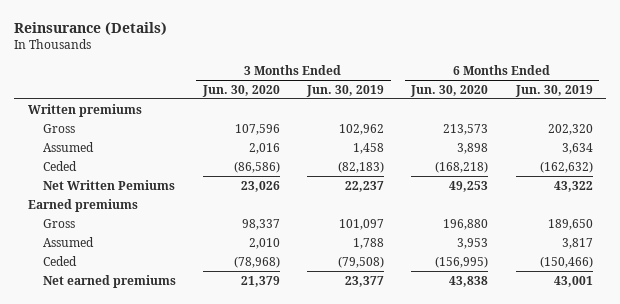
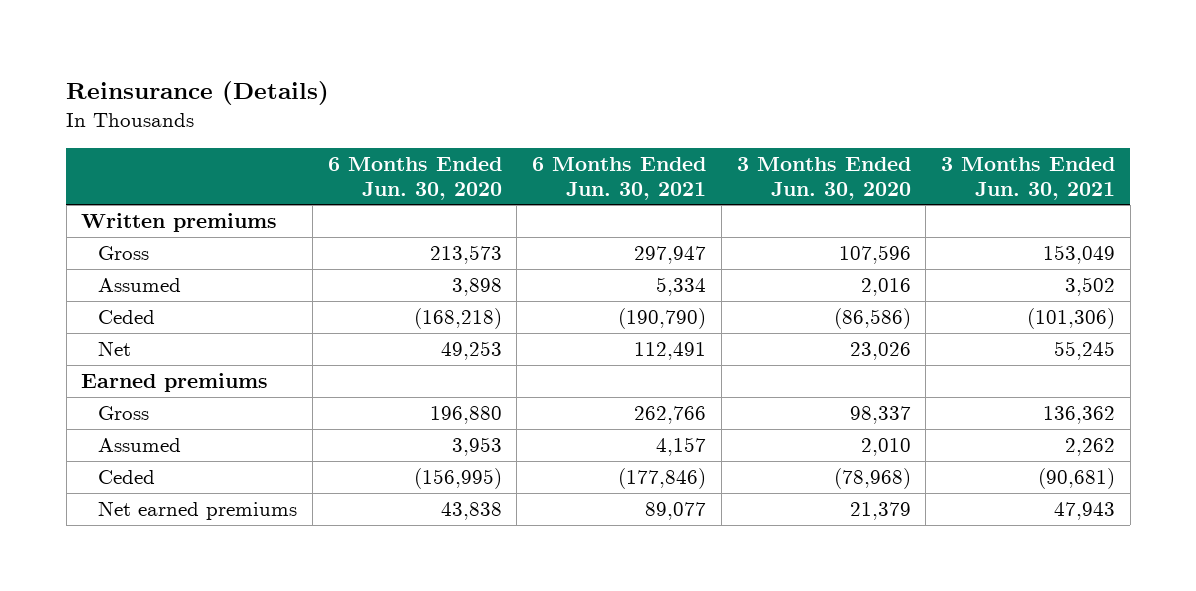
- | 3 Months Ended Jun. 30, 2020 | 3 Months Ended Jun. 30, 2019 | 6 Months Ended Jun. 30, 2020 | 6 Months Ended Jun. 30, 2019
+ | 6 Months Ended Jun. 30, 2020 | 6 Months Ended Jun. 30, 2021 | 3 Months Ended Jun. 30, 2020 | 3 Months Ended Jun. 30, 2021
- Net Written Pemiums | 23,026 | 22,237 | 49,253 | 43,322
+ Net | 49,253 | 112,491 | 23,026 | 55,245

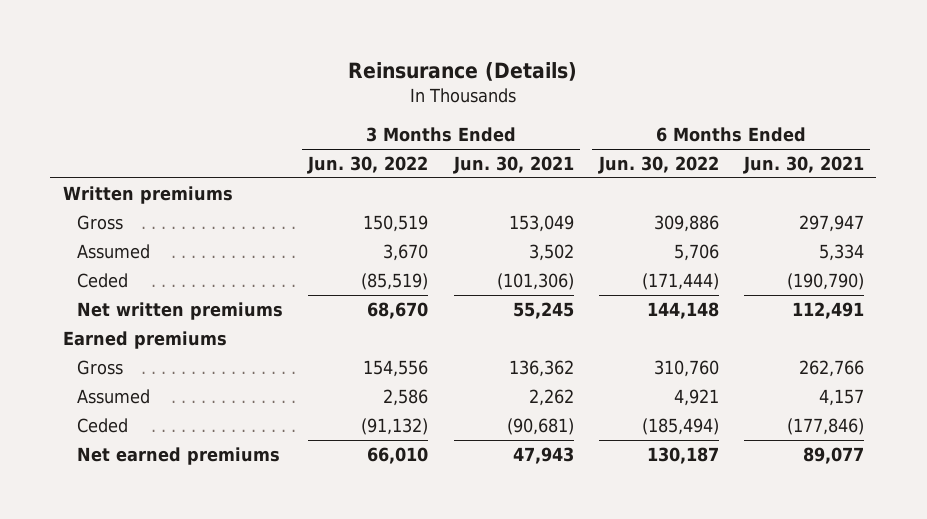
- | 6 Months Ended Jun. 30, 2020 | 6 Months Ended Jun. 30, 2021 | 3 Months Ended Jun. 30, 2020 | 3 Months Ended Jun. 30, 2021
+ | 3 Months Ended Jun. 30, 2022 | 3 Months Ended Jun. 30, 2021 | 6 Months Ended Jun. 30, 2022 | 6 Months Ended Jun. 30, 2021
- Net | 49,253 | 112,491 | 23,026 | 55,245
+ Net written premiums | 68,670 | 55,245 | 144,148 | 112,491

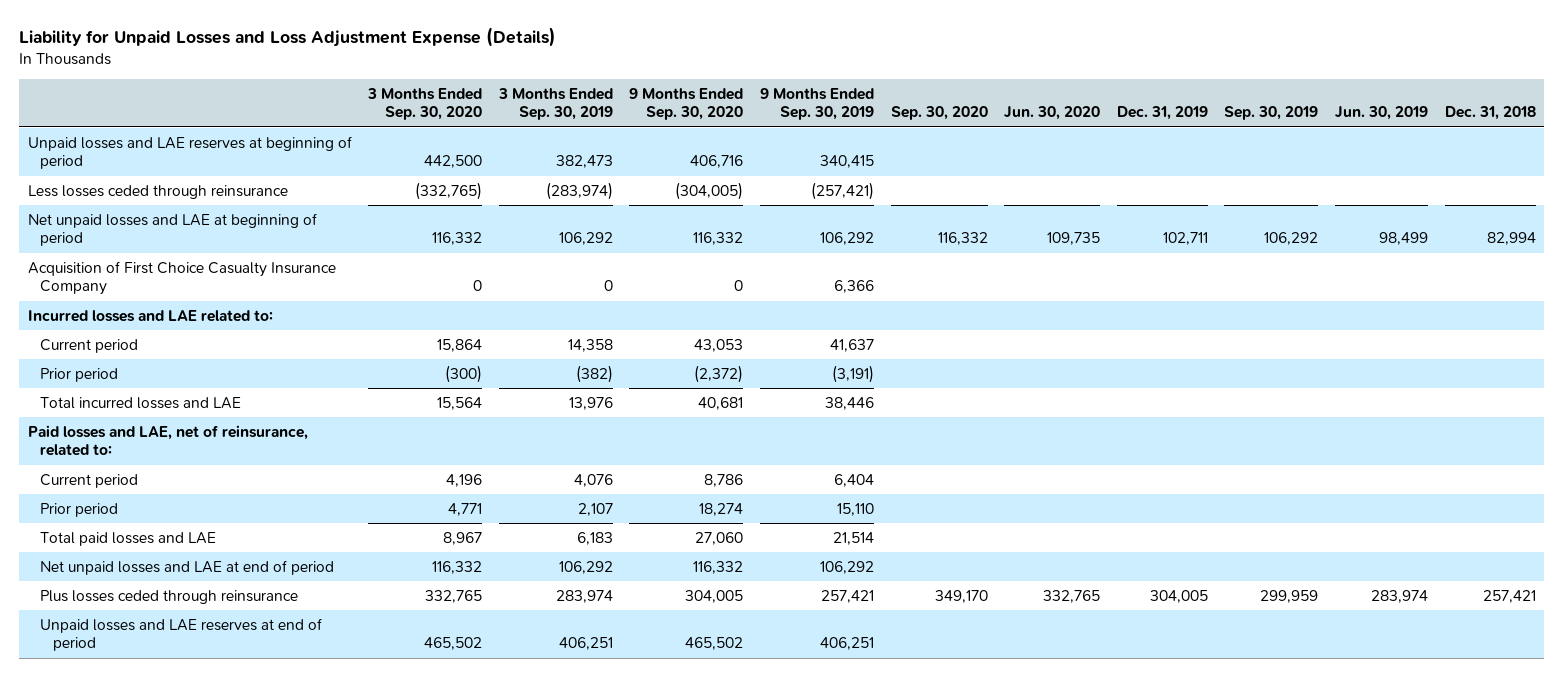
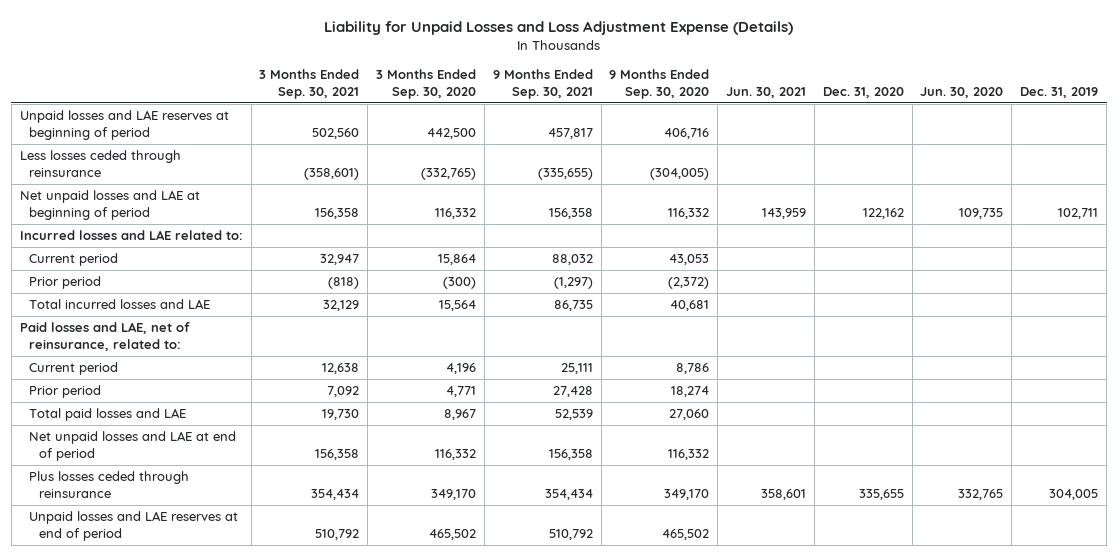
- | 3 Months Ended Sep. 30, 2020 | 3 Months Ended Sep. 30, 2019 | 9 Months Ended Sep. 30, 2020 | 9 Months Ended Sep. 30, 2019 | Sep. 30, 2020 | Jun. 30, 2020 | Dec. 31, 2019 | Sep. 30, 2019 | Jun. 30, 2019 | Dec. 31, 2018
+ | 3 Months Ended Sep. 30, 2021 | 3 Months Ended Sep. 30, 2020 | 9 Months Ended Sep. 30, 2021 | 9 Months Ended Sep. 30, 2020 | Jun. 30, 2021 | Dec. 31, 2020 | Jun. 30, 2020 | Dec. 31, 2019
- Acquisition of First Choice Casualty Insurance Company | 0 | 0 | 0 | 6,366 | | | | | |
- Plus losses ceded through reinsurance | 332,765 | 283,974 | 304,005 | 257,421 | 349,170 | 332,765 | 304,005 | 299,959 | 283,974 | 257,421
+ Plus losses ceded through reinsurance | 354,434 | 349,170 | 354,434 | 349,170 | 358,601 | 335,655 | 332,765 | 304,005

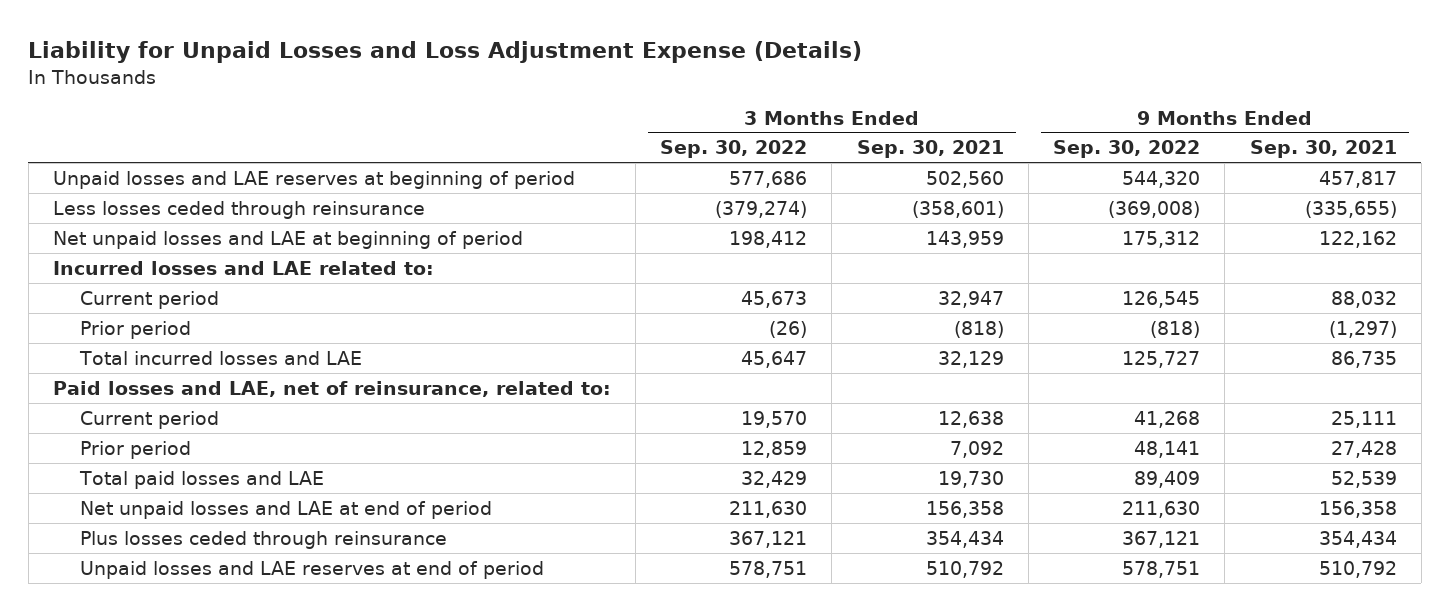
- | 3 Months Ended Sep. 30, 2021 | 3 Months Ended Sep. 30, 2020 | 9 Months Ended Sep. 30, 2021 | 9 Months Ended Sep. 30, 2020 | Jun. 30, 2021 | Dec. 31, 2020 | Jun. 30, 2020 | Dec. 31, 2019
+ | 3 Months Ended Sep. 30, 2022 | 3 Months Ended Sep. 30, 2021 | 9 Months Ended Sep. 30, 2022 | 9 Months Ended Sep. 30, 2021
- Net unpaid losses and LAE at beginning of period | 156,358 | 116,332 | 156,358 | 116,332 | 143,959 | 122,162 | 109,735 | 102,711
+ Net unpaid losses and LAE at beginning of period | 198,412 | 143,959 | 175,312 | 122,162

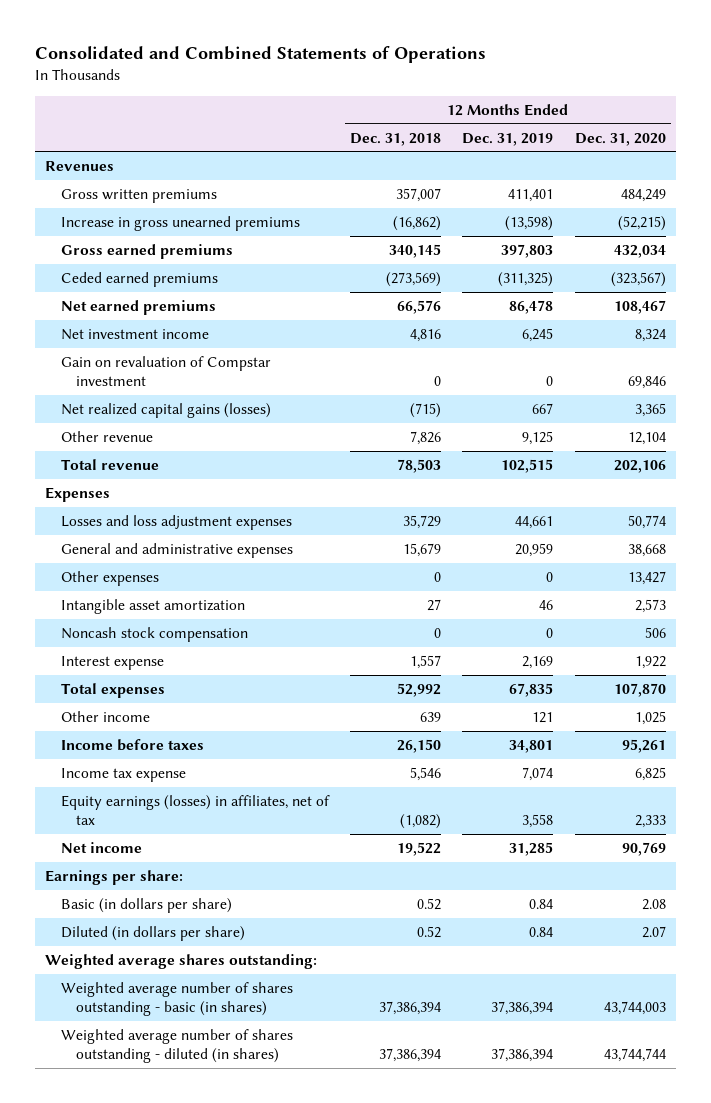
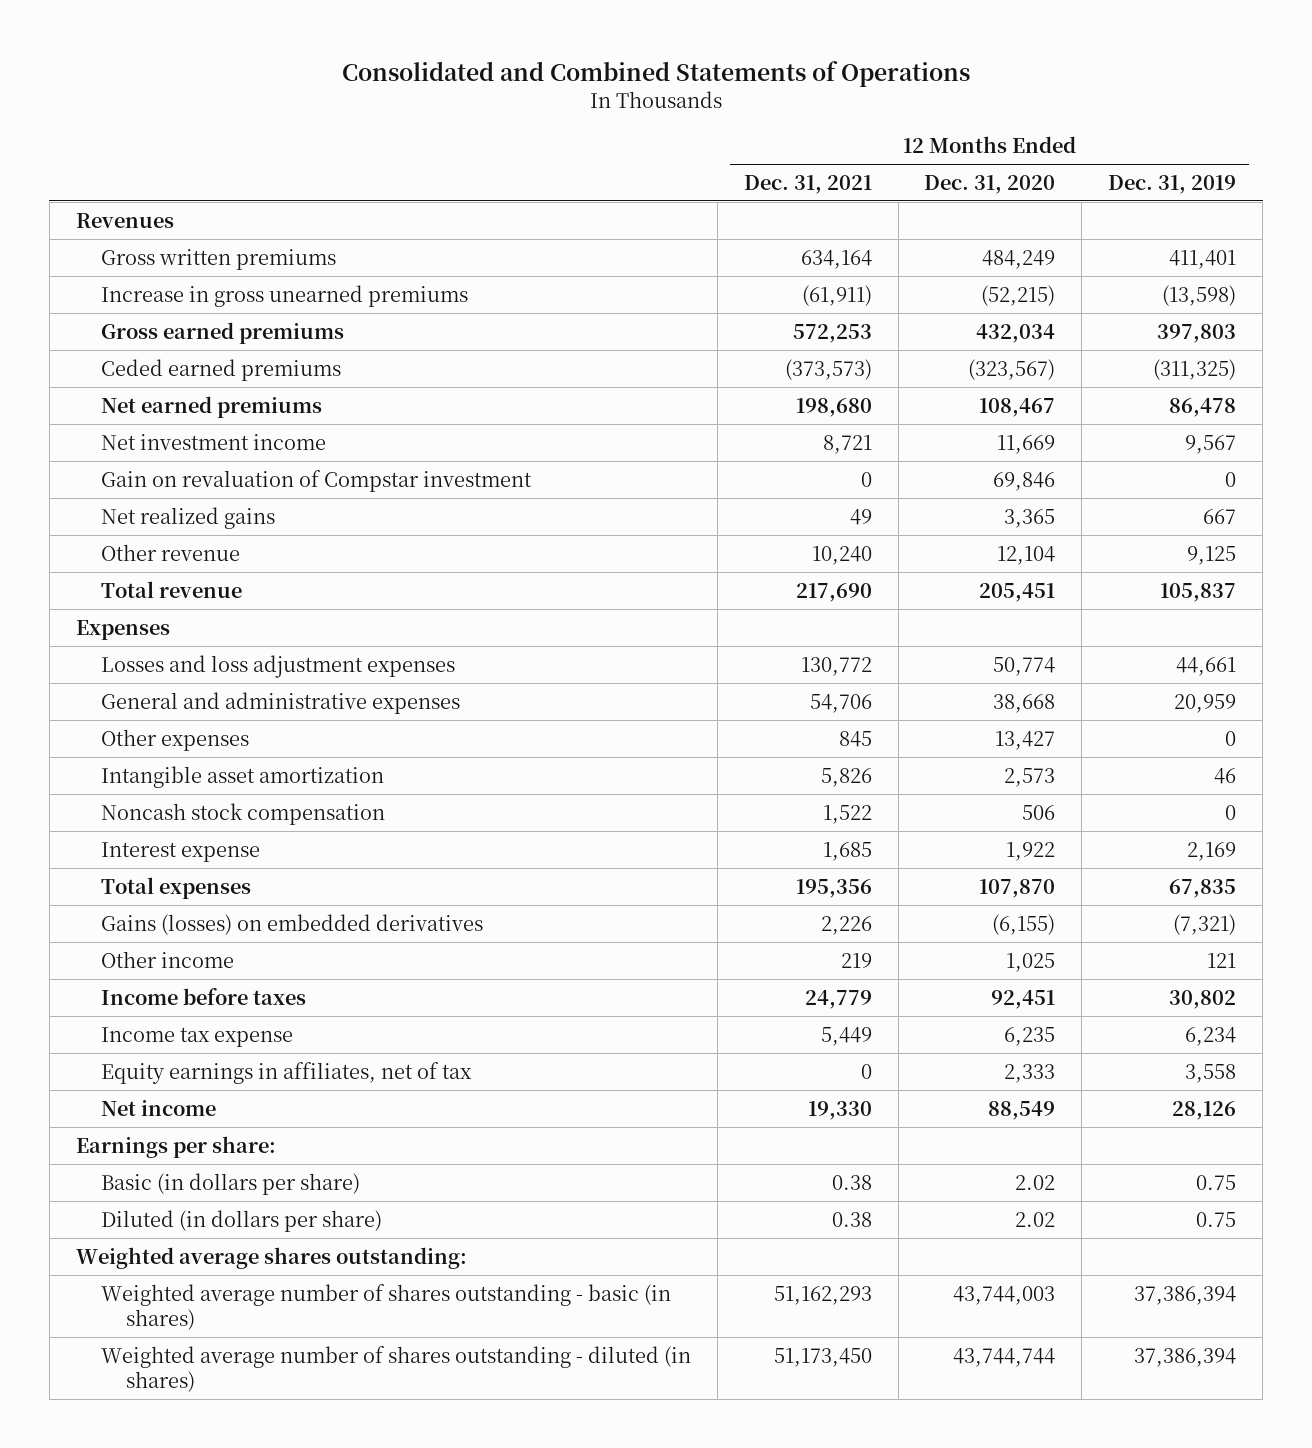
- | 12 Months Ended Dec. 31, 2018 | 12 Months Ended Dec. 31, 2019 | 12 Months Ended Dec. 31, 2020
+ | 12 Months Ended Dec. 31, 2021 | 12 Months Ended Dec. 31, 2020 | 12 Months Ended Dec. 31, 2019
- Net investment income | 4,816 | 6,245 | 8,324
+ Net investment income | 8,721 | 11,669 | 9,567
- Net realized capital gains (losses) | (715) | 667 | 3,365
+ Net realized gains | 49 | 3,365 | 667
- Total revenue | 78,503 | 102,515 | 202,106
+ Total revenue | 217,690 | 205,451 | 105,837
+ Gains (losses) on embedded derivatives | 2,226 | (6,155) | (7,321)
- Income before taxes | 26,150 | 34,801 | 95,261
- Income tax expense | 5,546 | 7,074 | 6,825
- Equity earnings (losses) in affiliates, net of tax | (1,082) | 3,558 | 2,333
- Net income | 19,522 | 31,285 | 90,769
+ Income before taxes | 24,779 | 92,451 | 30,802
+ Income tax expense | 5,449 | 6,235 | 6,234
+ Equity earnings in affiliates, net of tax | 0 | 2,333 | 3,558
+ Net income | 19,330 | 88,549 | 28,126
- Basic (in dollars per share) | 0.52 | 0.84 | 2.08
- Diluted (in dollars per share) | 0.52 | 0.84 | 2.07
+ Basic (in dollars per share) | 0.38 | 2.02 | 0.75
+ Diluted (in dollars per share) | 0.38 | 2.02 | 0.75

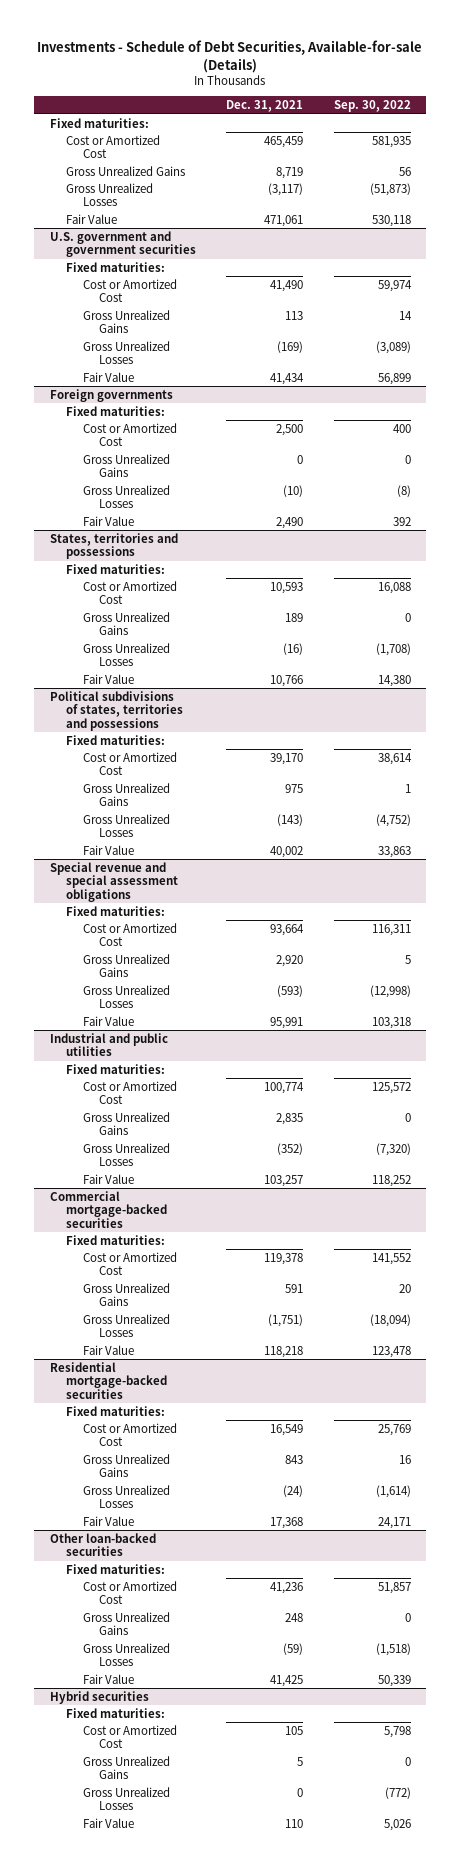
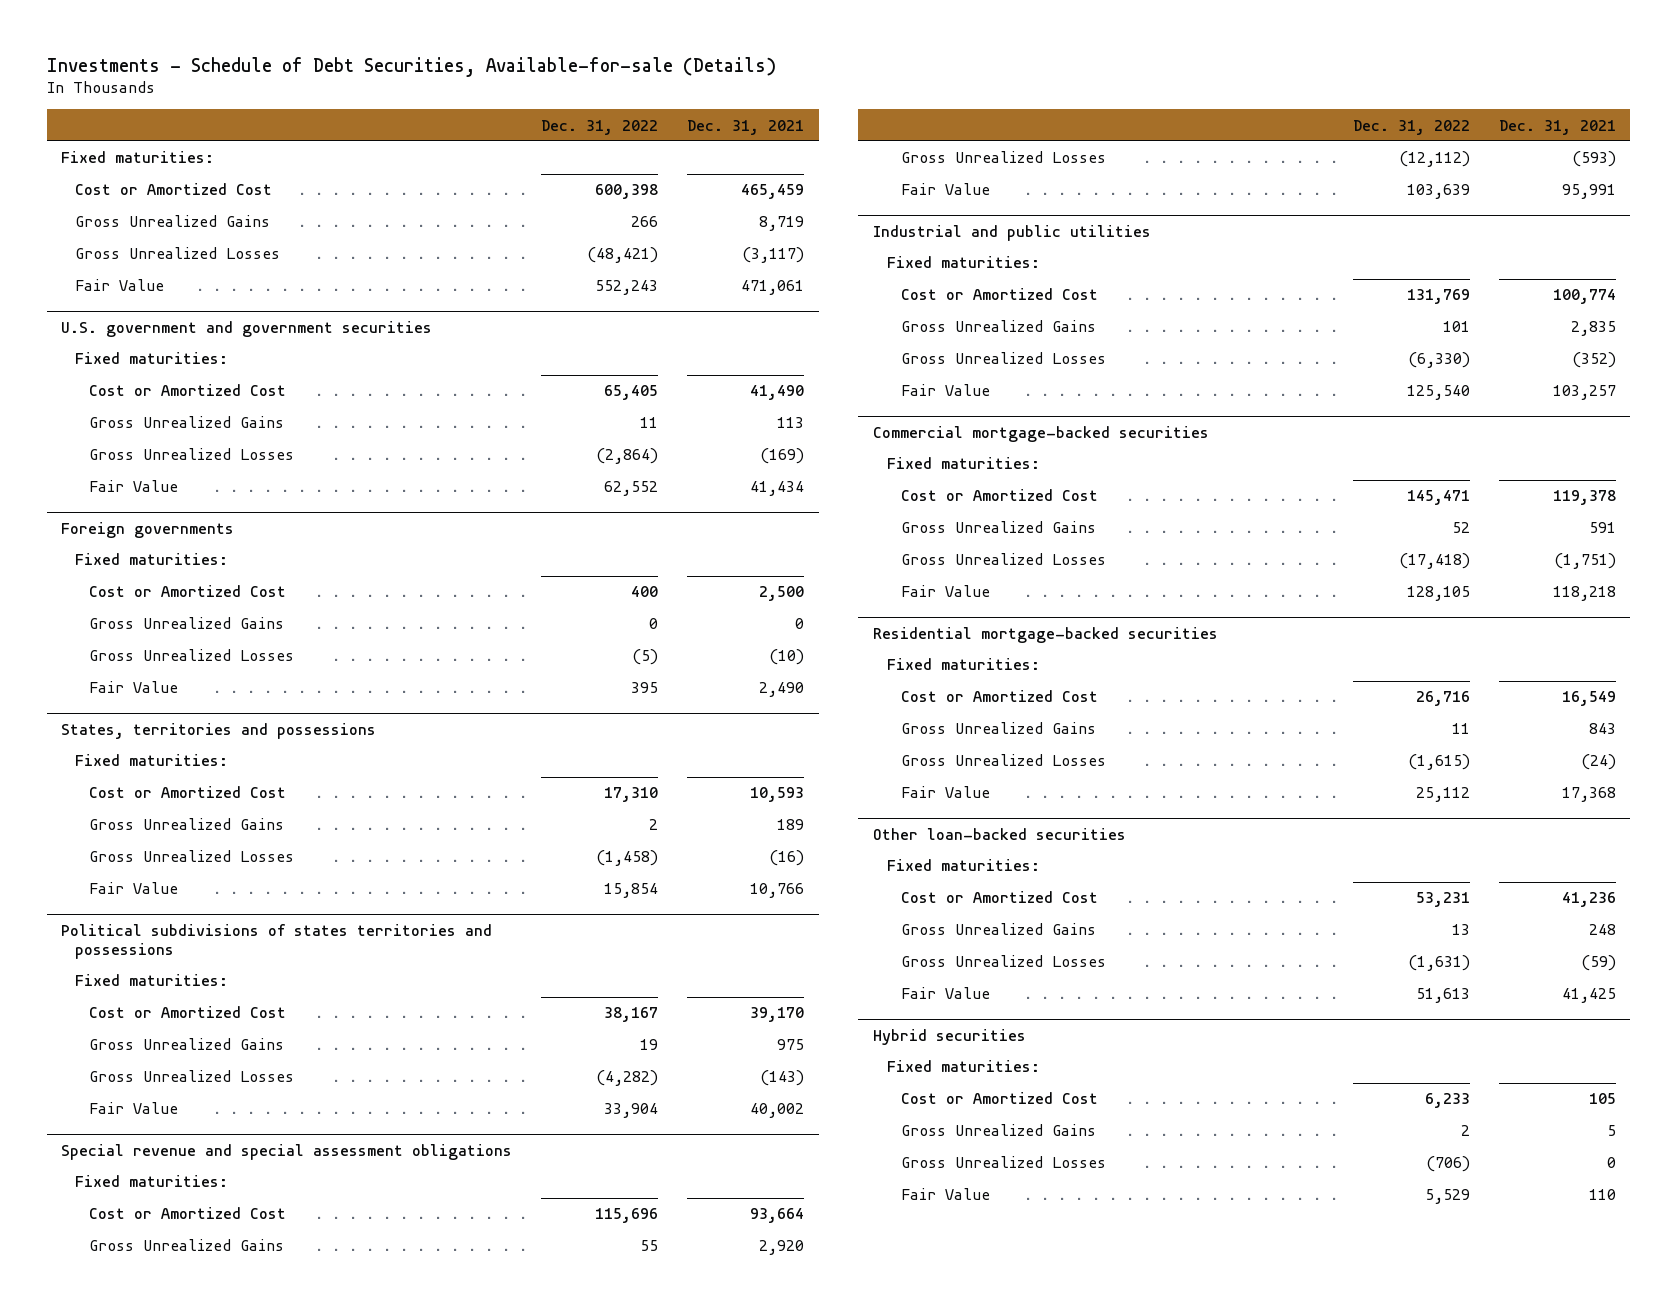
- | Dec. 31, 2021 | Sep. 30, 2022
+ | Dec. 31, 2022 | Dec. 31, 2021
- Political subdivisions of states, territories and possessions
+ Political subdivisions of states territories and possessions

